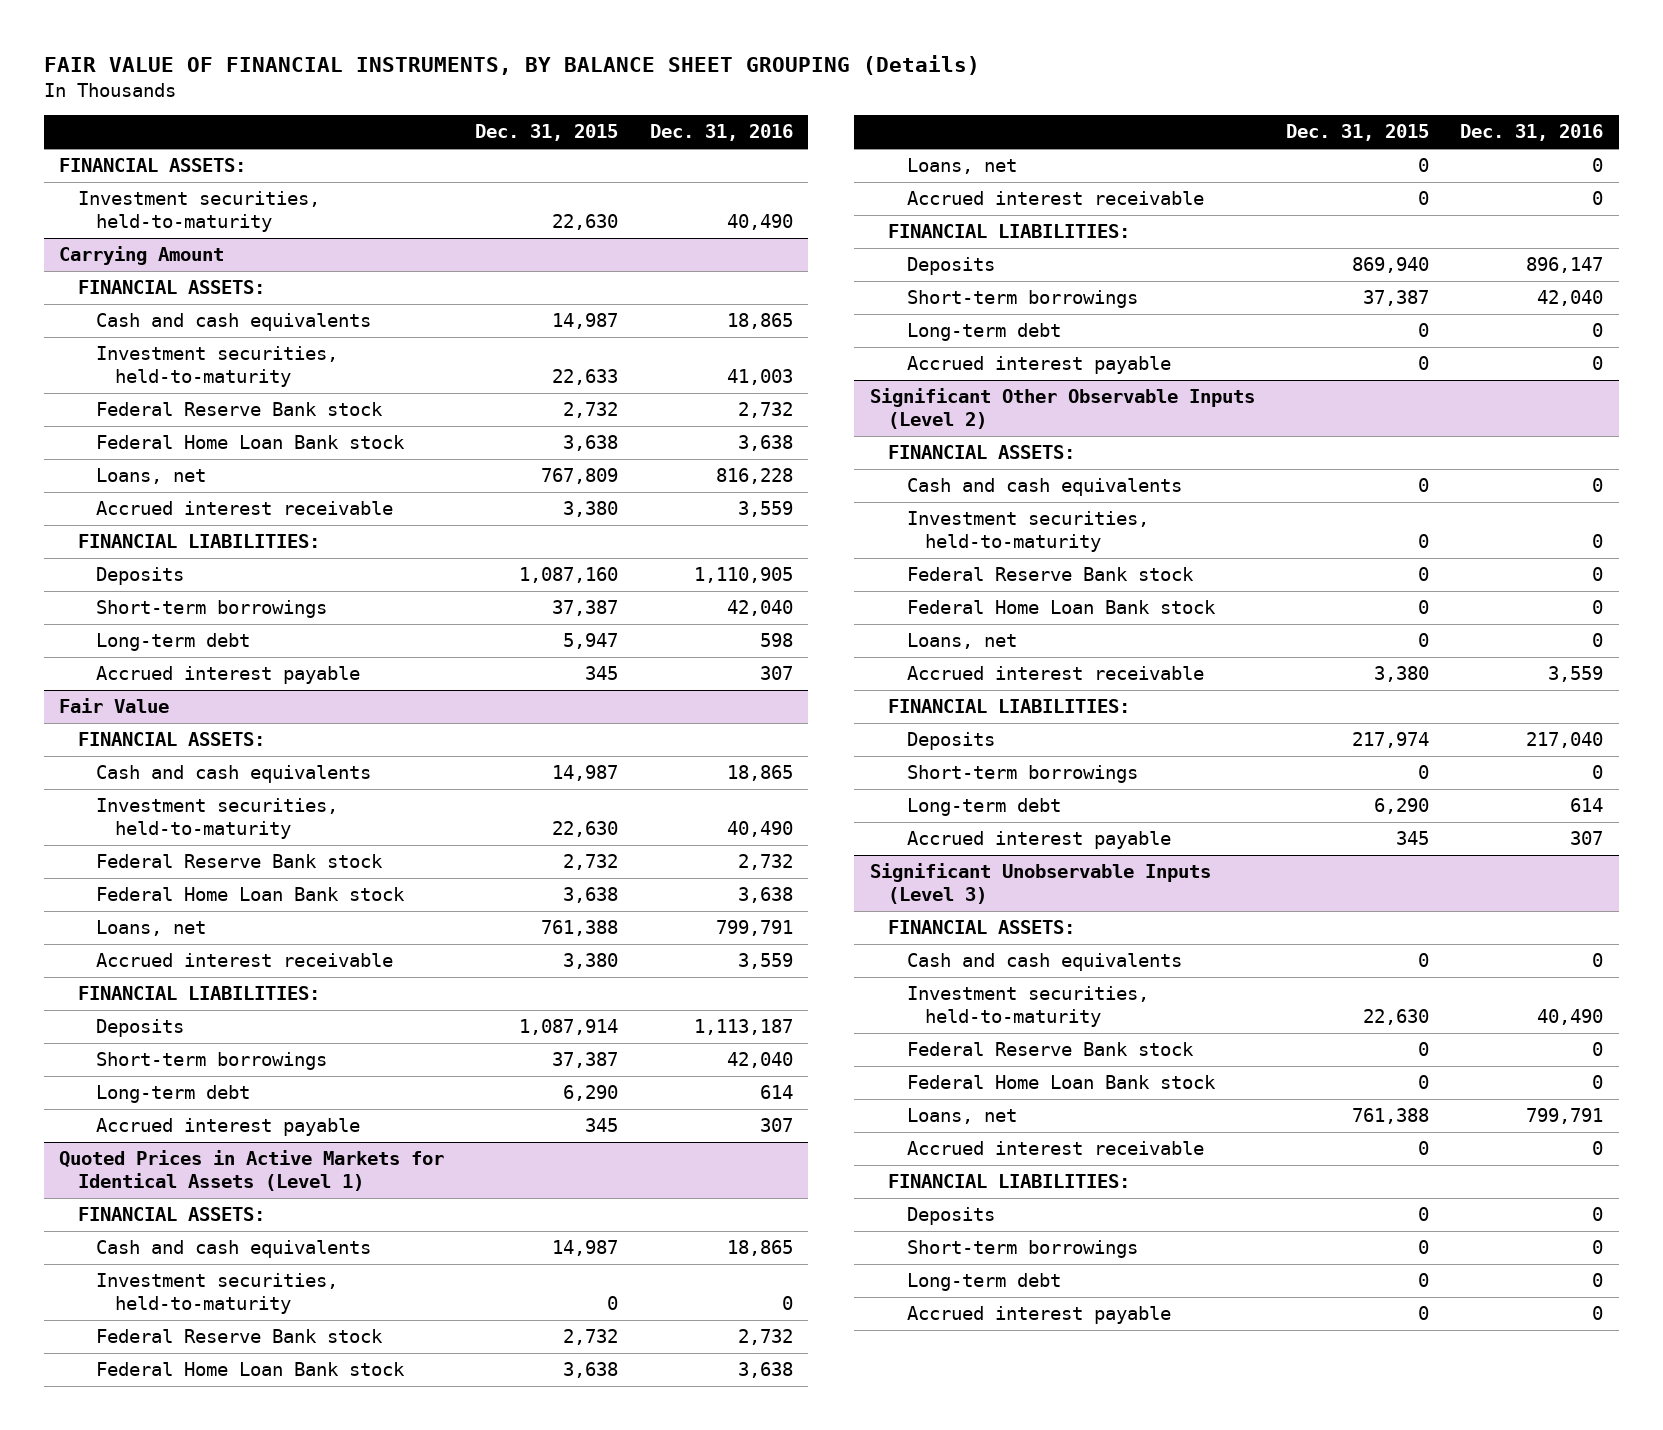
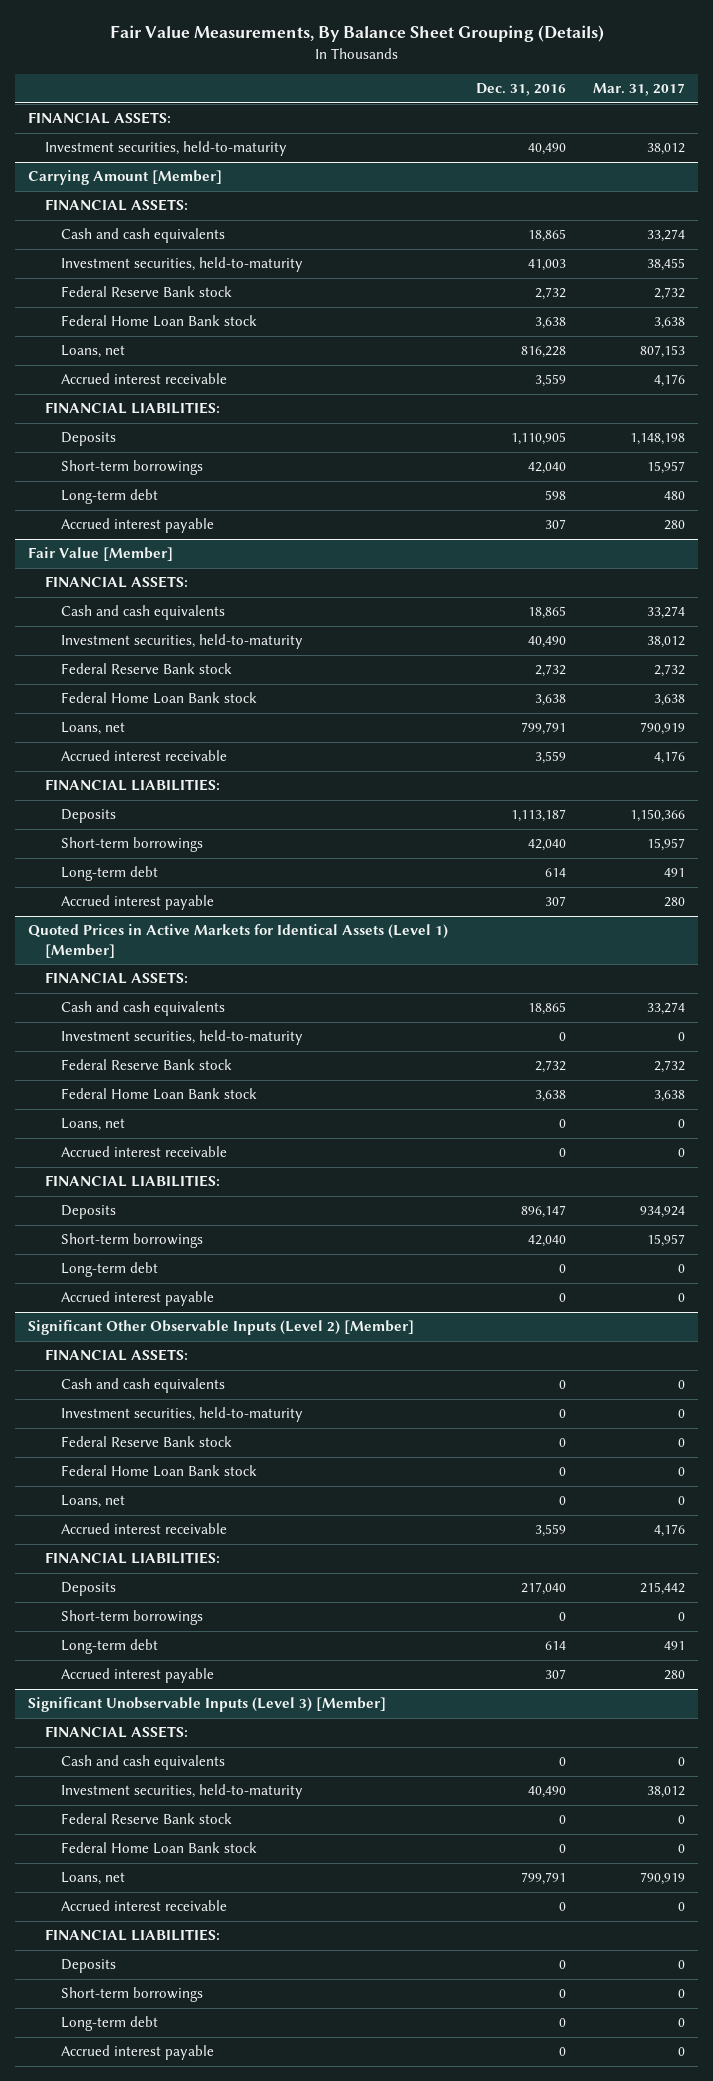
- FAIR VALUE OF FINANCIAL INSTRUMENTS, BY BALANCE SHEET GROUPING (Details)
+ Fair Value Measurements, By Balance Sheet Grouping (Details)
- | Dec. 31, 2015 | Dec. 31, 2016
+ | Dec. 31, 2016 | Mar. 31, 2017
- Carrying Amount
+ Carrying Amount [Member]
- Fair Value
+ Fair Value [Member]
- Quoted Prices in Active Markets for Identical Assets (Level 1)
+ Quoted Prices in Active Markets for Identical Assets (Level 1) [Member]
- Significant Other Observable Inputs (Level 2)
+ Significant Other Observable Inputs (Level 2) [Member]
- Significant Unobservable Inputs (Level 3)
+ Significant Unobservable Inputs (Level 3) [Member]

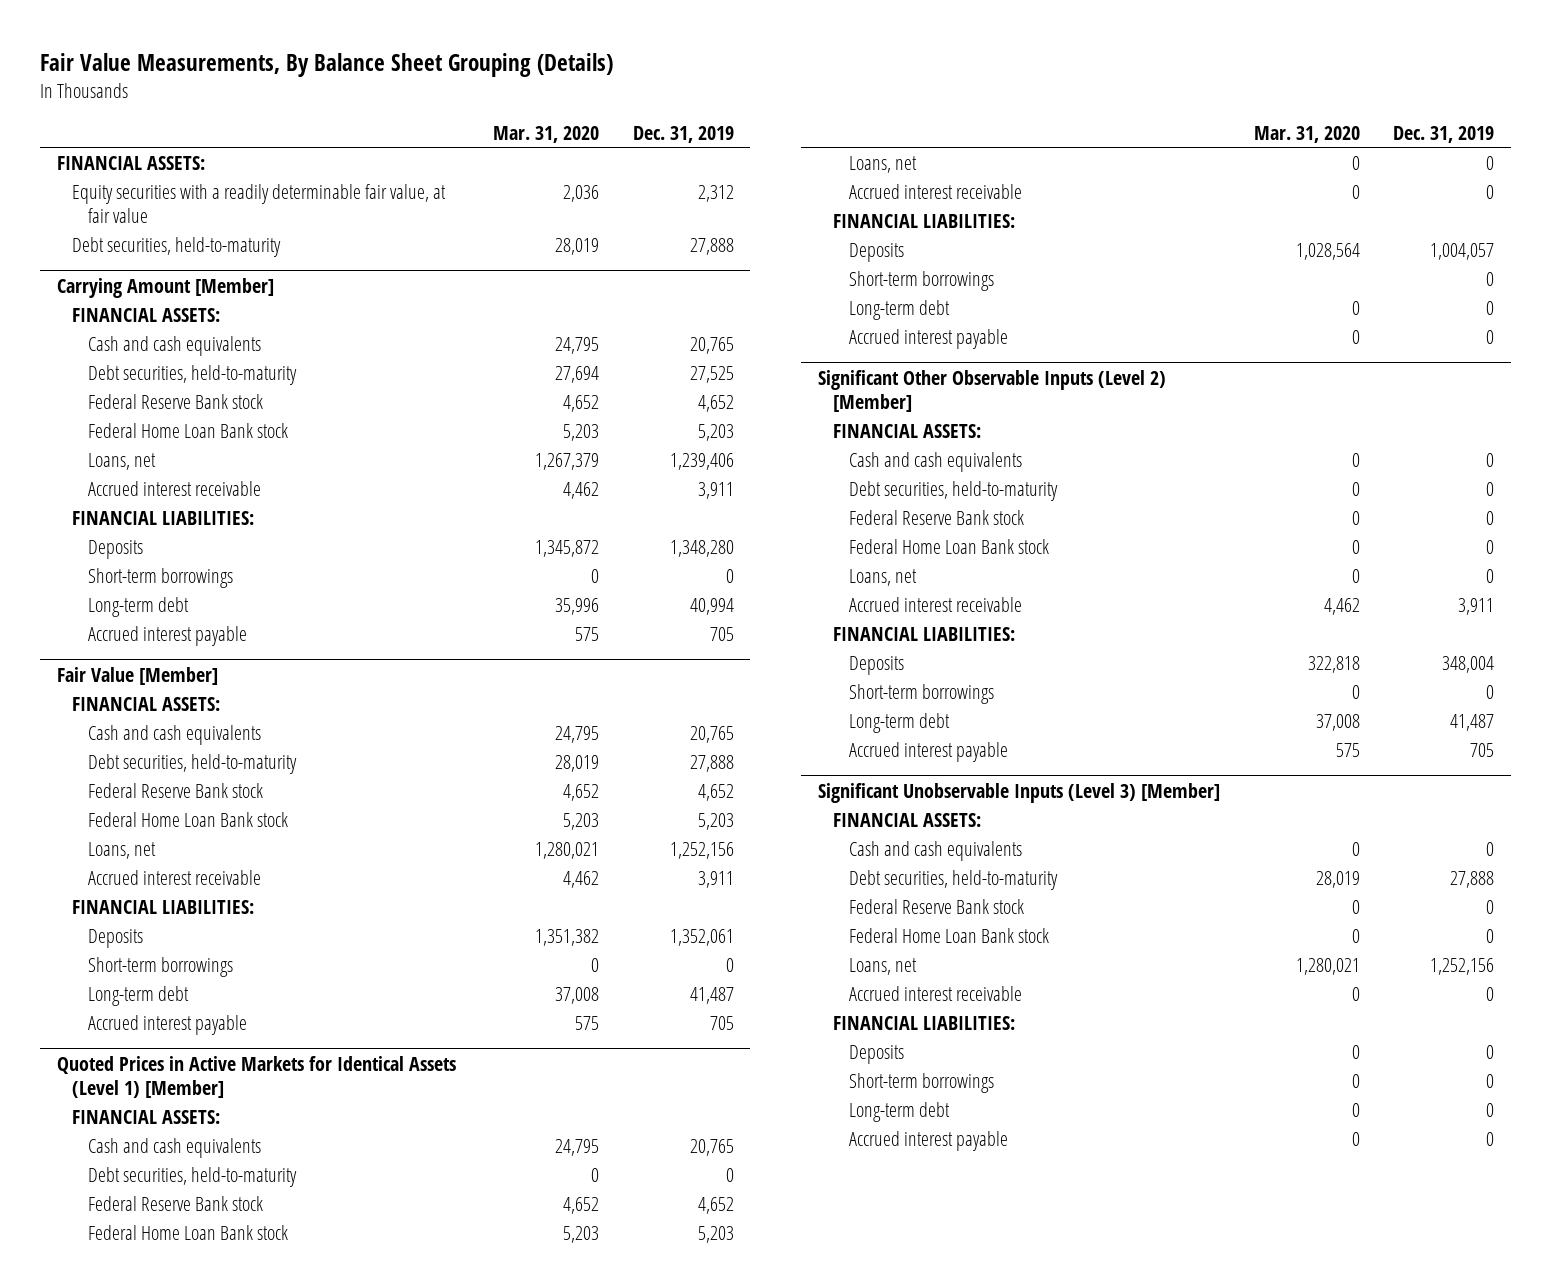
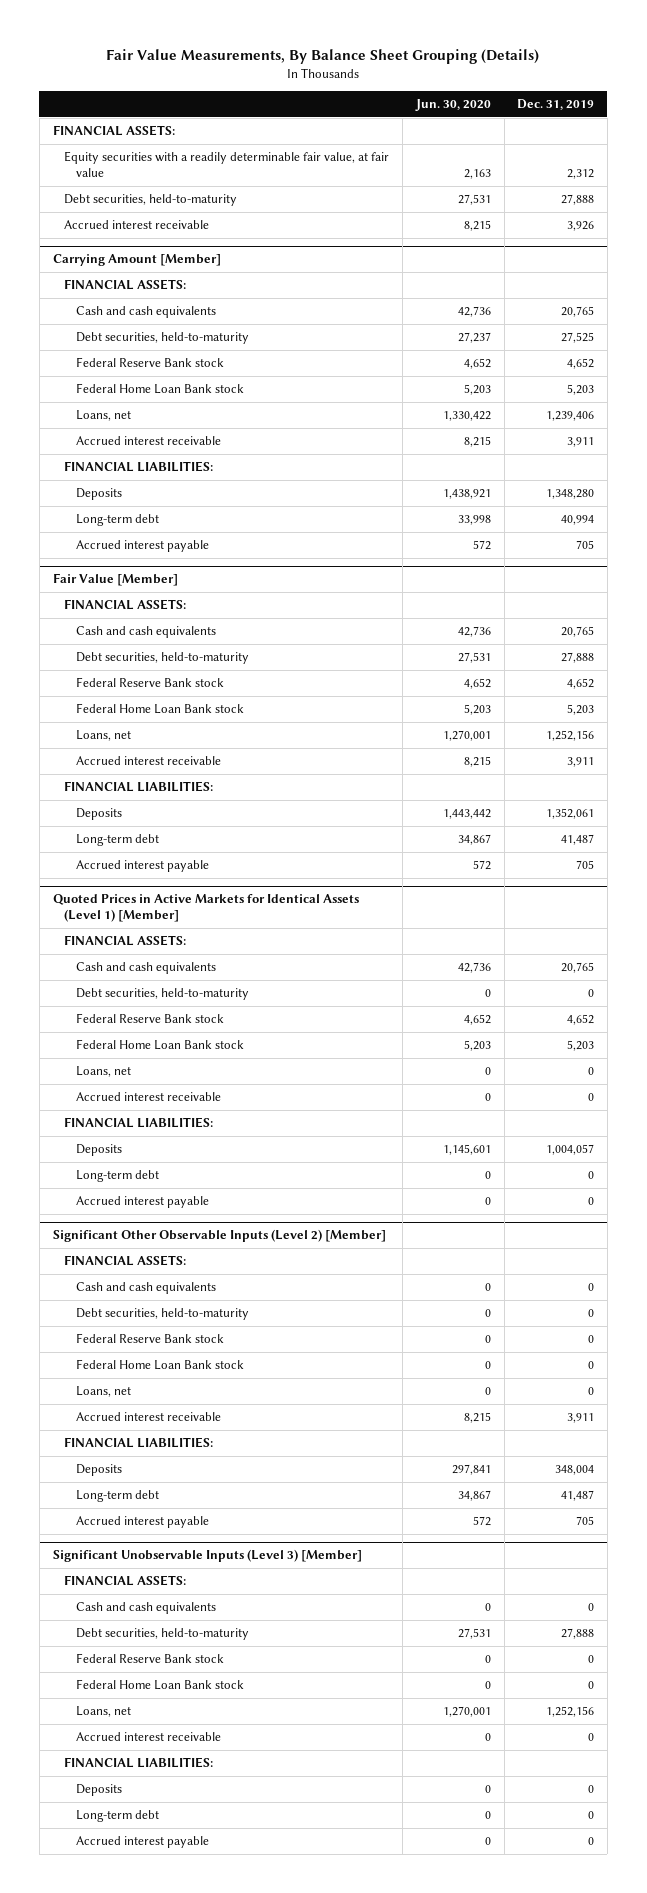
- | Mar. 31, 2020 | Dec. 31, 2019
+ | Jun. 30, 2020 | Dec. 31, 2019
+ Accrued interest receivable | 8,215 | 3,926
@ Carrying Amount [Member]
- Short-term borrowings | 0 | 0
@ Fair Value [Member]
- Short-term borrowings | 0 | 0
@ Quoted Prices in Active Markets for Identical Assets (Level 1) [Member]
- Short-term borrowings | | 0
@ Significant Other Observable Inputs (Level 2) [Member]
- Short-term borrowings | 0 | 0
@ Significant Unobservable Inputs (Level 3) [Member]
- Short-term borrowings | 0 | 0

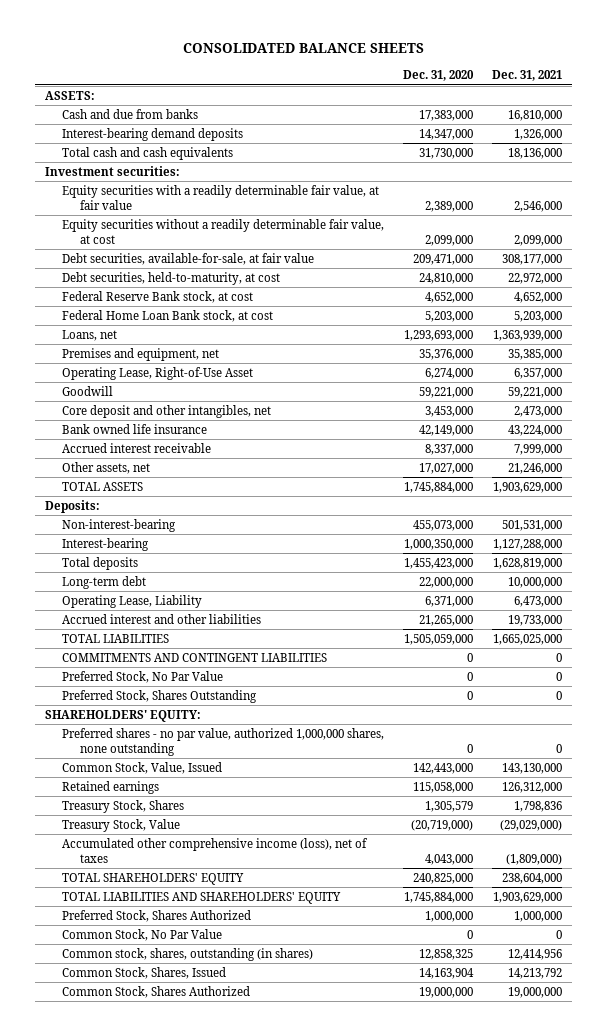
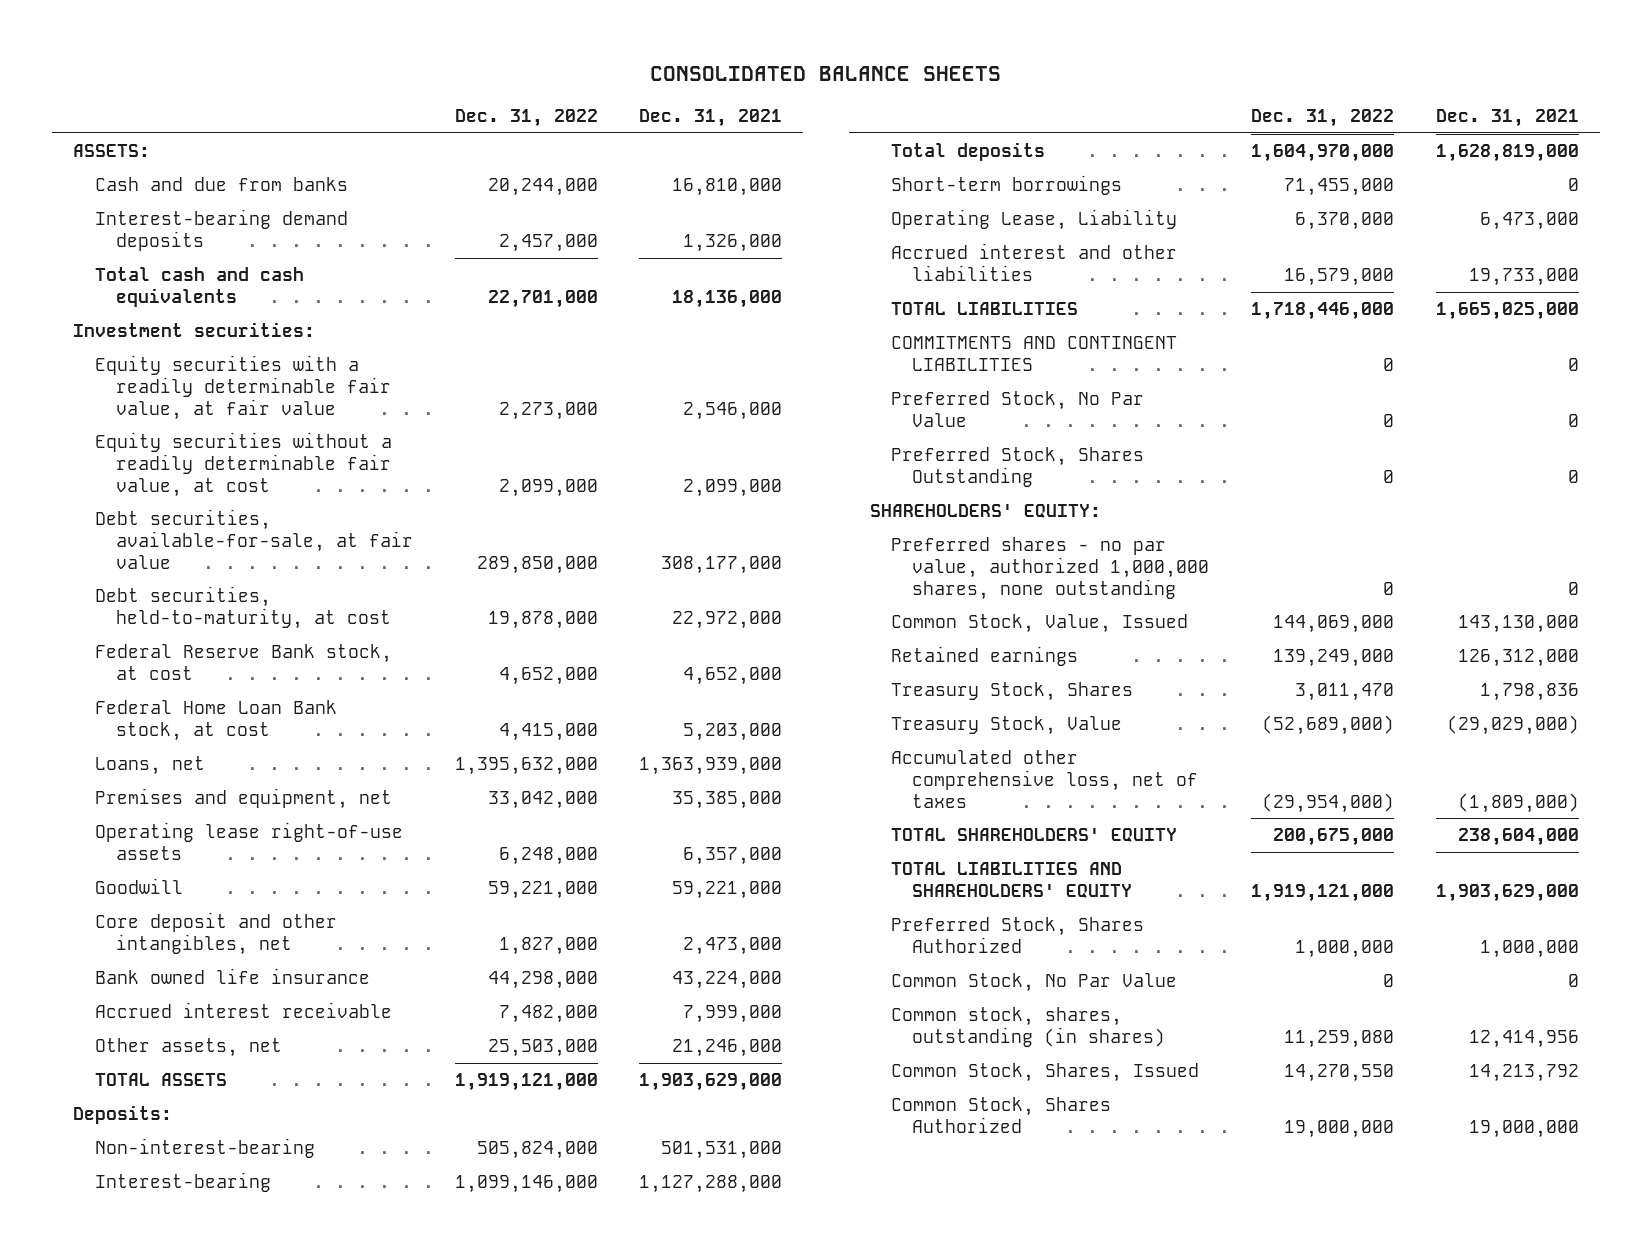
- | Dec. 31, 2020 | Dec. 31, 2021
+ | Dec. 31, 2022 | Dec. 31, 2021
- Operating Lease, Right-of-Use Asset | 6,274,000 | 6,357,000
+ Operating lease right-of-use assets | 6,248,000 | 6,357,000
- Long-term debt | 22,000,000 | 10,000,000
+ Short-term borrowings | 71,455,000 | 0
- Accumulated other comprehensive income (loss), net of taxes | 4,043,000 | (1,809,000)
+ Accumulated other comprehensive loss, net of taxes | (29,954,000) | (1,809,000)

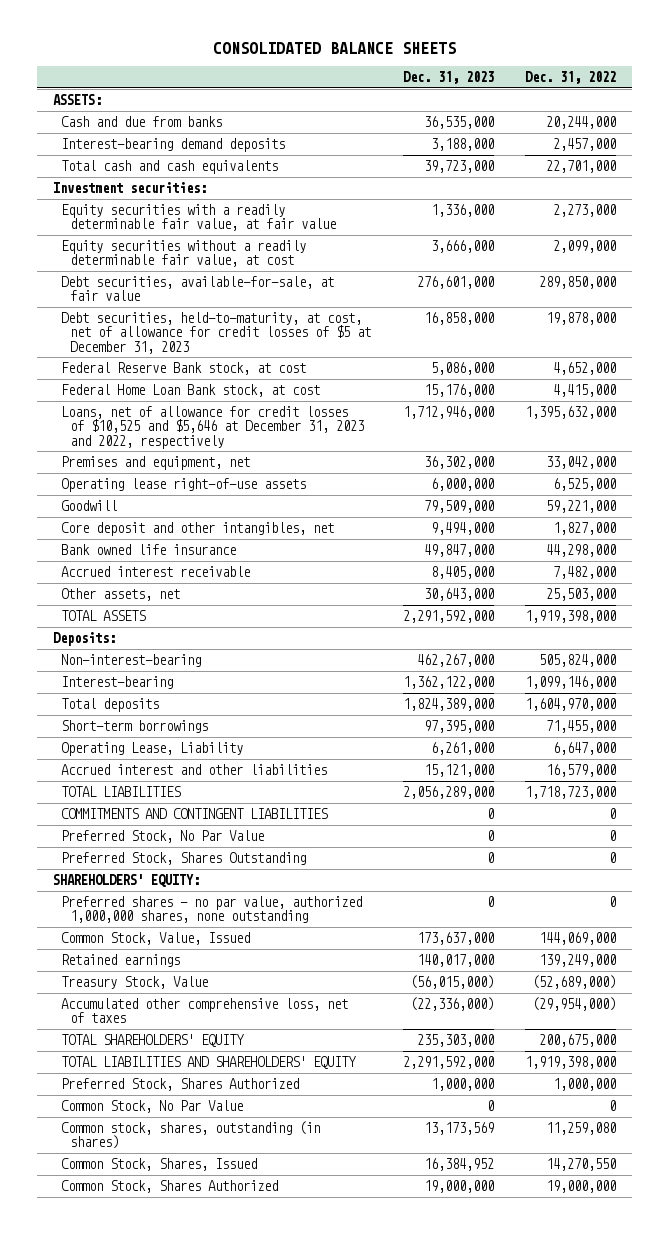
- | Dec. 31, 2022 | Dec. 31, 2021
+ | Dec. 31, 2023 | Dec. 31, 2022
- Debt securities, held-to-maturity, at cost | 19,878,000 | 22,972,000
+ Debt securities, held-to-maturity, at cost, net of allowance for credit losses of $5 at December 31, 2023 | 16,858,000 | 19,878,000
- Loans, net | 1,395,632,000 | 1,363,939,000
+ Loans, net of allowance for credit losses of $10,525 and $5,646 at December 31, 2023 and 2022, respectively | 1,712,946,000 | 1,395,632,000
- Operating lease right-of-use assets | 6,248,000 | 6,357,000
+ Operating lease right-of-use assets | 6,000,000 | 6,525,000
- TOTAL ASSETS | 1,919,121,000 | 1,903,629,000
+ TOTAL ASSETS | 2,291,592,000 | 1,919,398,000
- Operating Lease, Liability | 6,370,000 | 6,473,000
+ Operating Lease, Liability | 6,261,000 | 6,647,000
- TOTAL LIABILITIES | 1,718,446,000 | 1,665,025,000
+ TOTAL LIABILITIES | 2,056,289,000 | 1,718,723,000
- Treasury Stock, Shares | 3,011,470 | 1,798,836
- TOTAL LIABILITIES AND SHAREHOLDERS' EQUITY | 1,919,121,000 | 1,903,629,000
+ TOTAL LIABILITIES AND SHAREHOLDERS' EQUITY | 2,291,592,000 | 1,919,398,000

